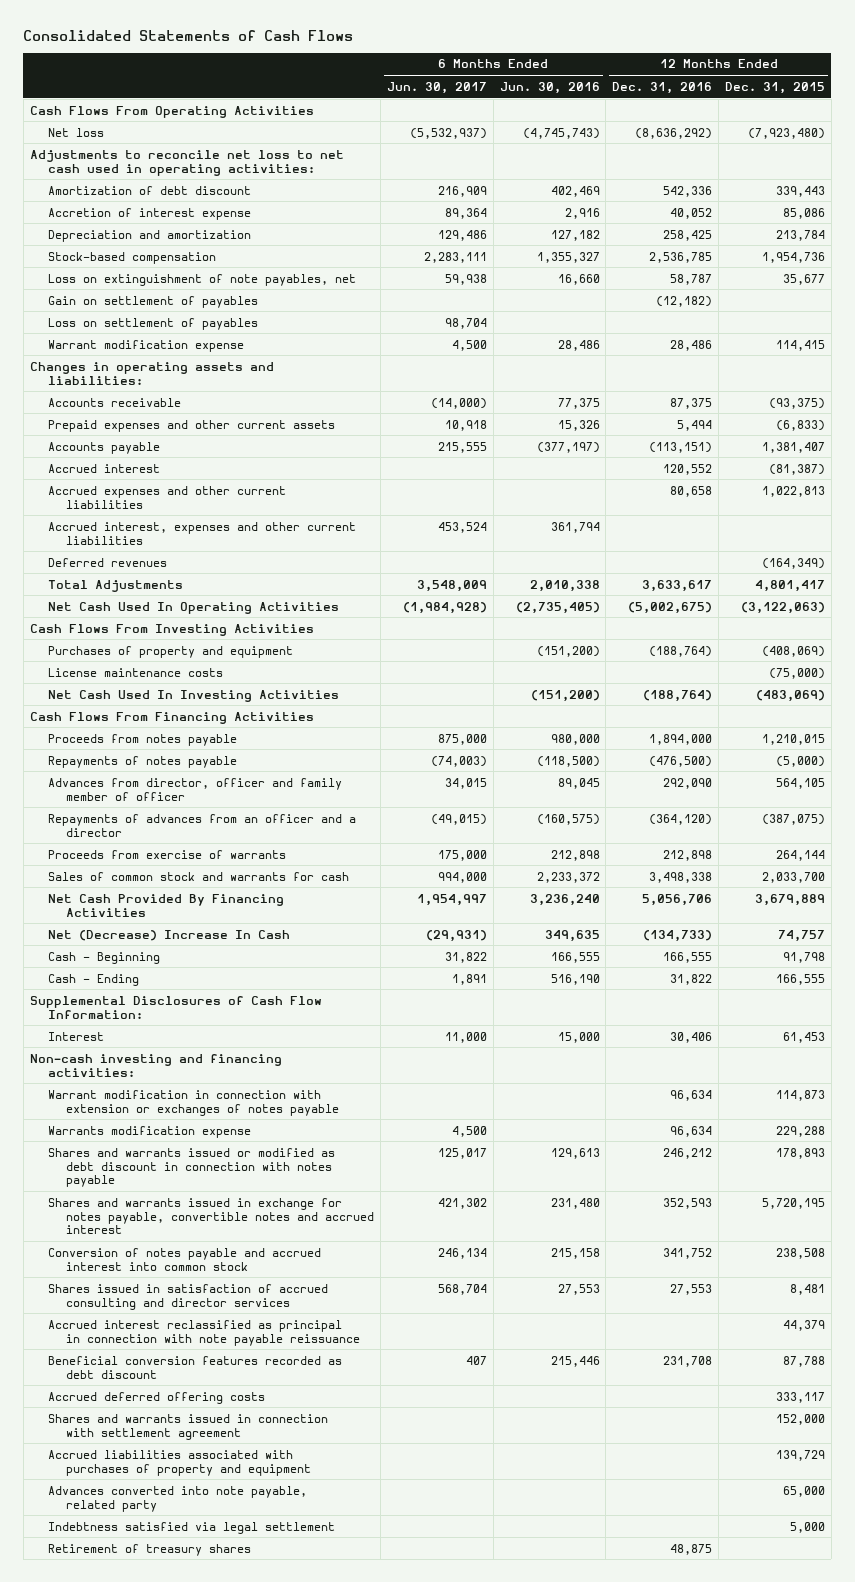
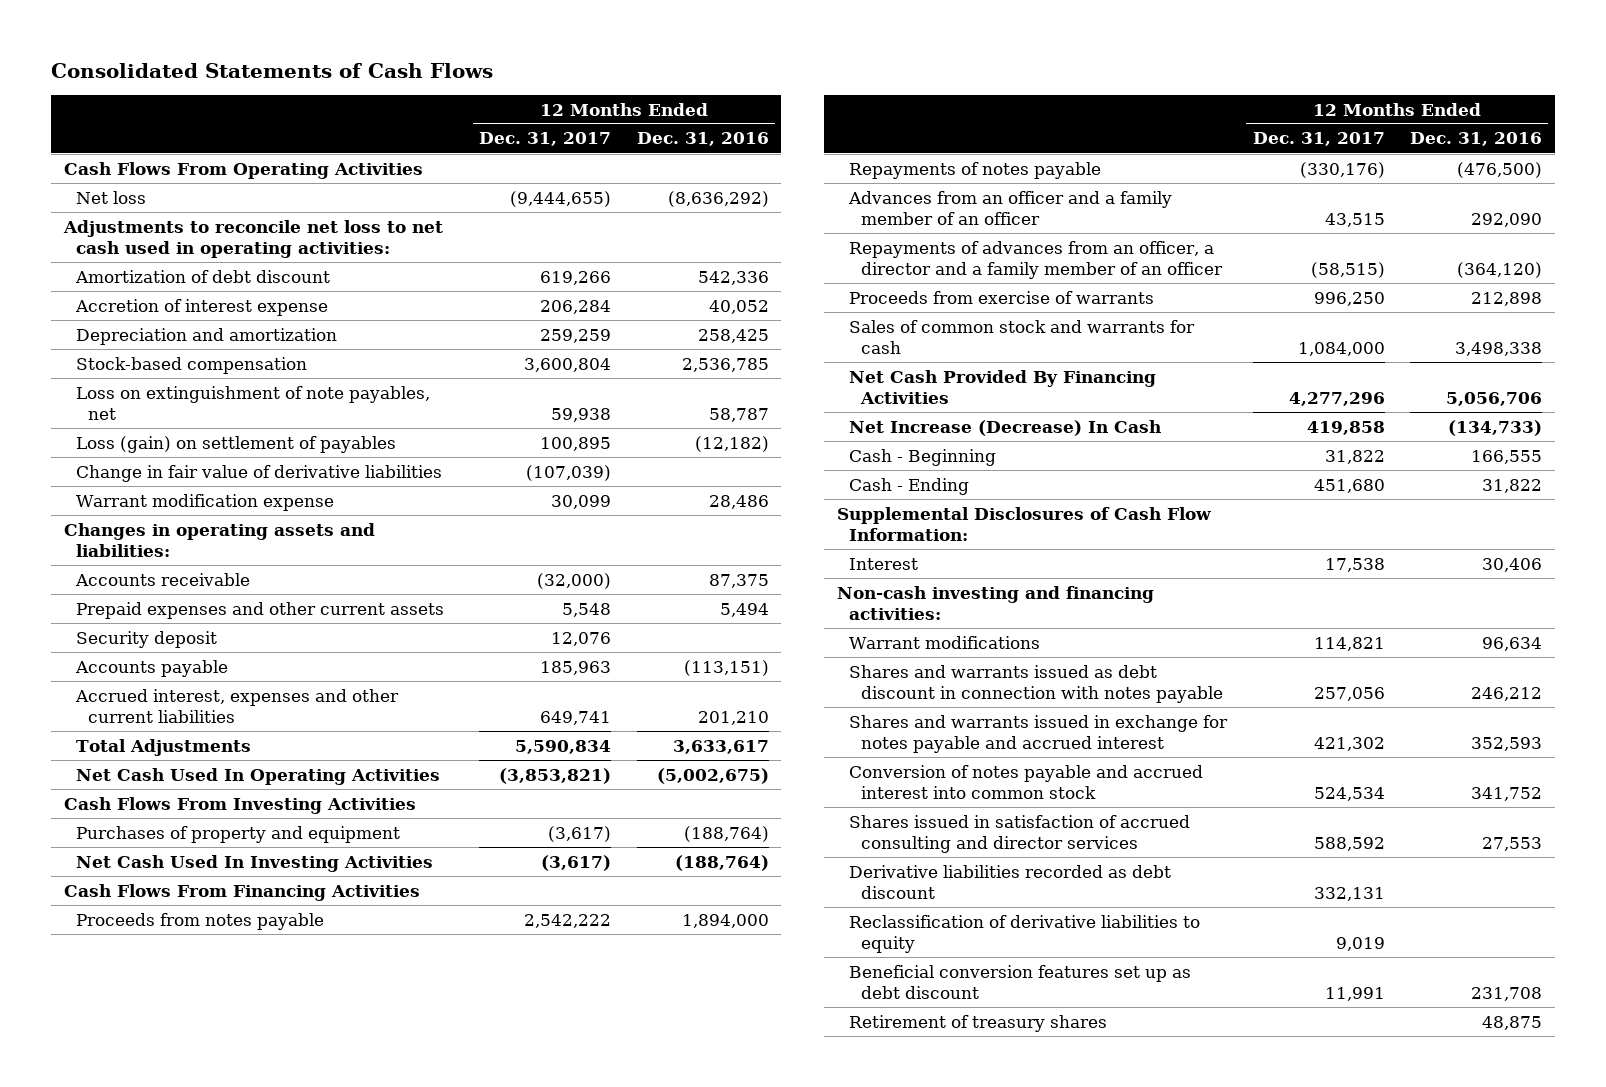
- | 6 Months Ended Jun. 30, 2017 | 6 Months Ended Jun. 30, 2016 | 12 Months Ended Dec. 31, 2016 | 12 Months Ended Dec. 31, 2015
+ | 12 Months Ended Dec. 31, 2017 | 12 Months Ended Dec. 31, 2016
- Gain on settlement of payables | | | (12,182) |
- Loss on settlement of payables | 98,704 | | |
+ Loss (gain) on settlement of payables | 100,895 | (12,182)
+ Change in fair value of derivative liabilities | (107,039) |
+ Security deposit | 12,076 |
- Accrued interest | | | 120,552 | (81,387)
- Accrued expenses and other current liabilities | | | 80,658 | 1,022,813
- Accrued interest, expenses and other current liabilities | 453,524 | 361,794 | |
- Deferred revenues | | | | (164,349)
+ Accrued interest, expenses and other current liabilities | 649,741 | 201,210
- License maintenance costs | | | | (75,000)
- Advances from director, officer and family member of officer | 34,015 | 89,045 | 292,090 | 564,105
- Repayments of advances from an officer and a director | (49,015) | (160,575) | (364,120) | (387,075)
+ Advances from an officer and a family member of an officer | 43,515 | 292,090
+ Repayments of advances from an officer, a director and a family member of an officer | (58,515) | (364,120)
- Net (Decrease) Increase In Cash | (29,931) | 349,635 | (134,733) | 74,757
+ Net Increase (Decrease) In Cash | 419,858 | (134,733)
- Warrant modification in connection with extension or exchanges of notes payable | | | 96,634 | 114,873
- Warrants modification expense | 4,500 | | 96,634 | 229,288
- Shares and warrants issued or modified as debt discount in connection with notes payable | 125,017 | 129,613 | 246,212 | 178,893
- Shares and warrants issued in exchange for notes payable, convertible notes and accrued interest | 421,302 | 231,480 | 352,593 | 5,720,195
+ Warrant modifications | 114,821 | 96,634
+ Shares and warrants issued as debt discount in connection with notes payable | 257,056 | 246,212
+ Shares and warrants issued in exchange for notes payable and accrued interest | 421,302 | 352,593
- Accrued interest reclassified as principal in connection with note payable reissuance | | | | 44,379
- Beneficial conversion features recorded as debt discount | 407 | 215,446 | 231,708 | 87,788
- Accrued deferred offering costs | | | | 333,117
- Shares and warrants issued in connection with settlement agreement | | | | 152,000
- Accrued liabilities associated with purchases of property and equipment | | | | 139,729
- Advances converted into note payable, related party | | | | 65,000
- Indebtness satisfied via legal settlement | | | | 5,000
+ Derivative liabilities recorded as debt discount | 332,131 |
+ Reclassification of derivative liabilities to equity | 9,019 |
+ Beneficial conversion features set up as debt discount | 11,991 | 231,708

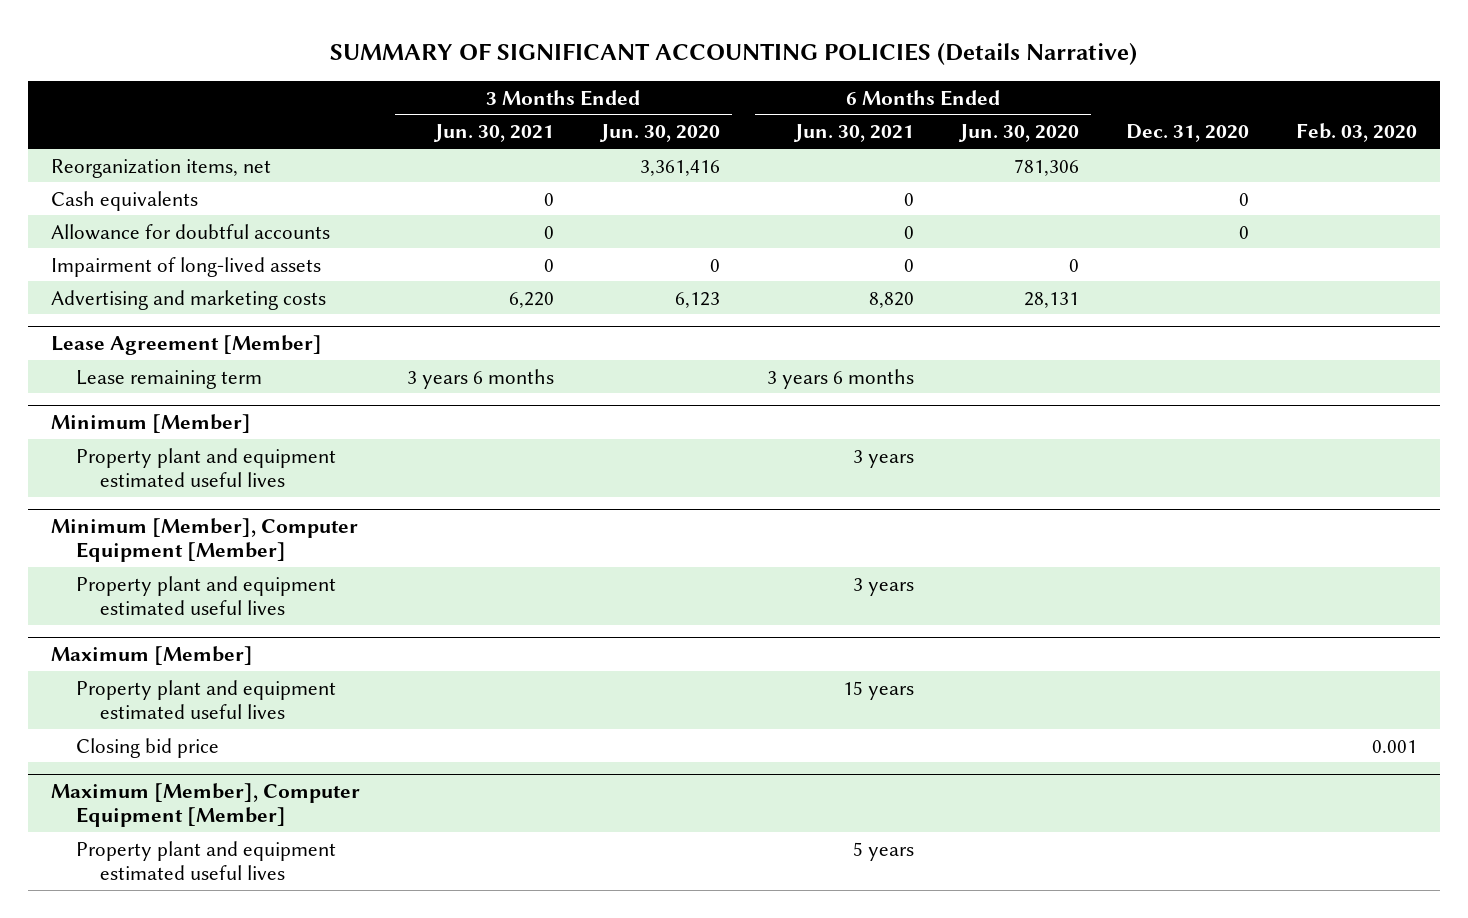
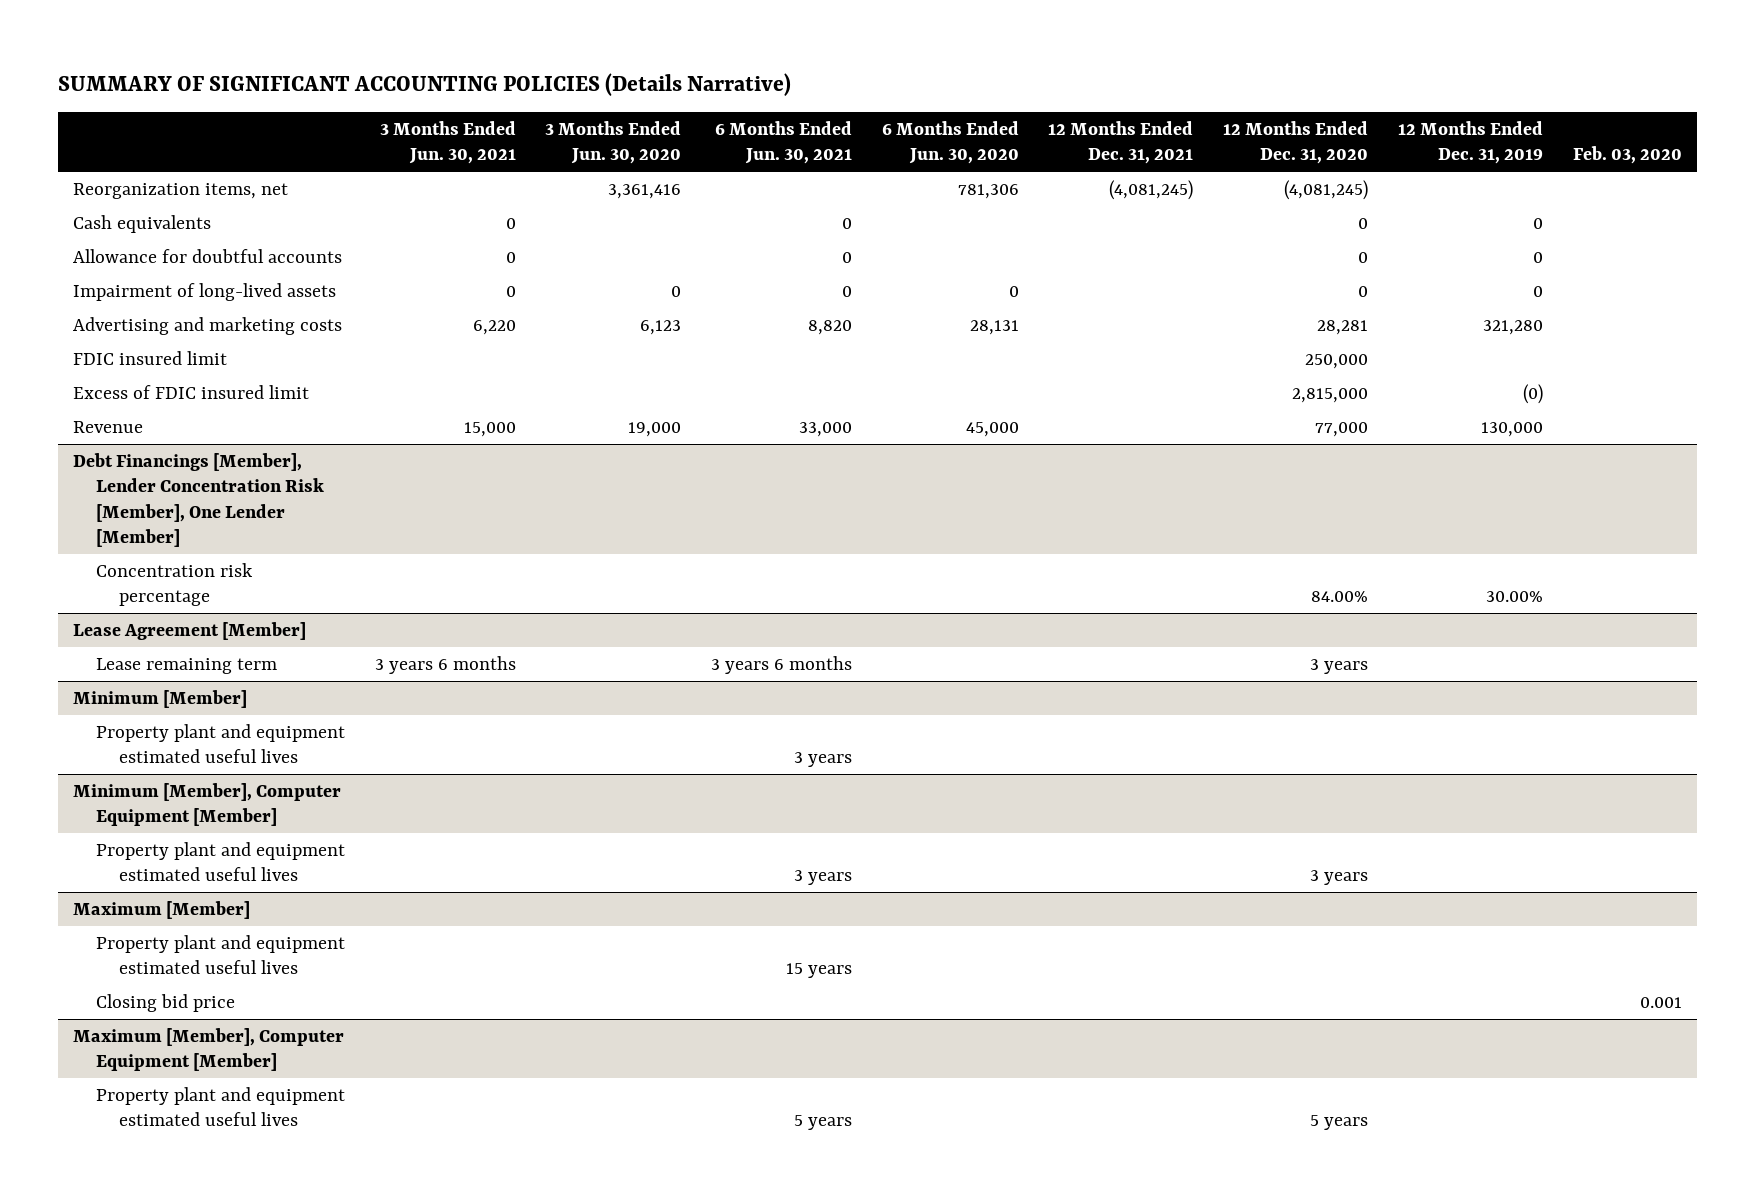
- | 3 Months Ended Jun. 30, 2021 | 3 Months Ended Jun. 30, 2020 | 6 Months Ended Jun. 30, 2021 | 6 Months Ended Jun. 30, 2020 | Dec. 31, 2020 | Feb. 03, 2020
+ | 3 Months Ended Jun. 30, 2021 | 3 Months Ended Jun. 30, 2020 | 6 Months Ended Jun. 30, 2021 | 6 Months Ended Jun. 30, 2020 | 12 Months Ended Dec. 31, 2021 | 12 Months Ended Dec. 31, 2020 | 12 Months Ended Dec. 31, 2019 | Feb. 03, 2020
+ FDIC insured limit | | | | | | 250,000 | |
+ Excess of FDIC insured limit | | | | | | 2,815,000 | (0) |
+ Revenue | 15,000 | 19,000 | 33,000 | 45,000 | | 77,000 | 130,000 |
+ Debt Financings [Member], Lender Concentration Risk [Member], One Lender [Member]
+ Concentration risk percentage | | | | | | 84.00% | 30.00% |

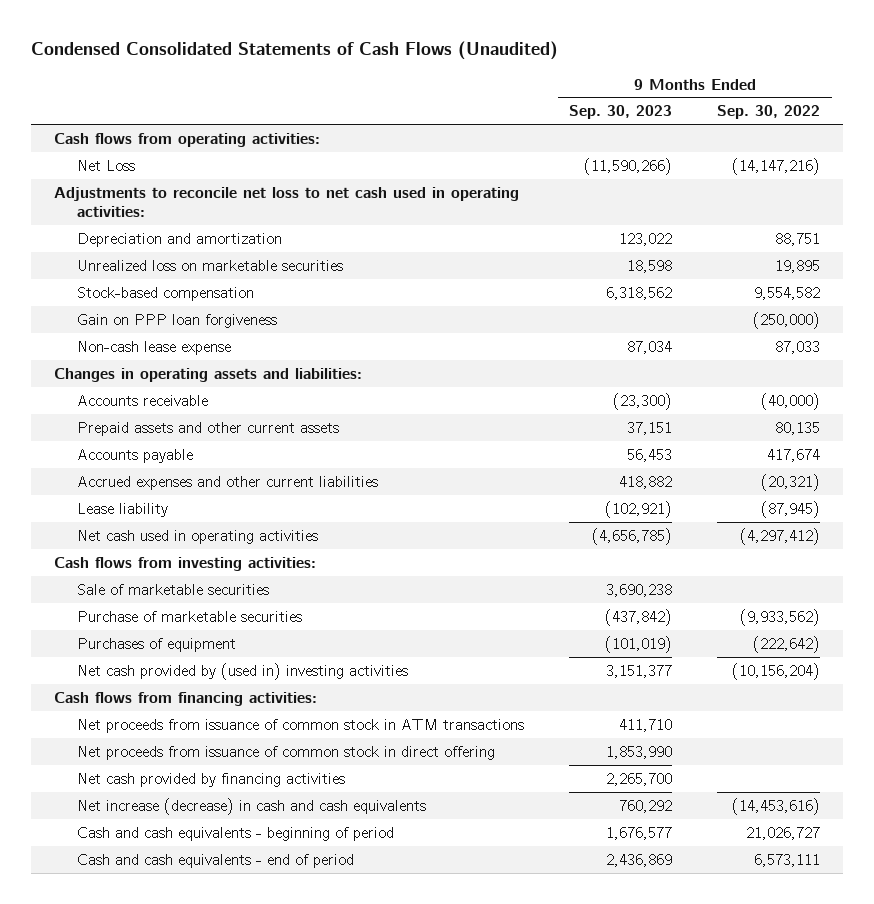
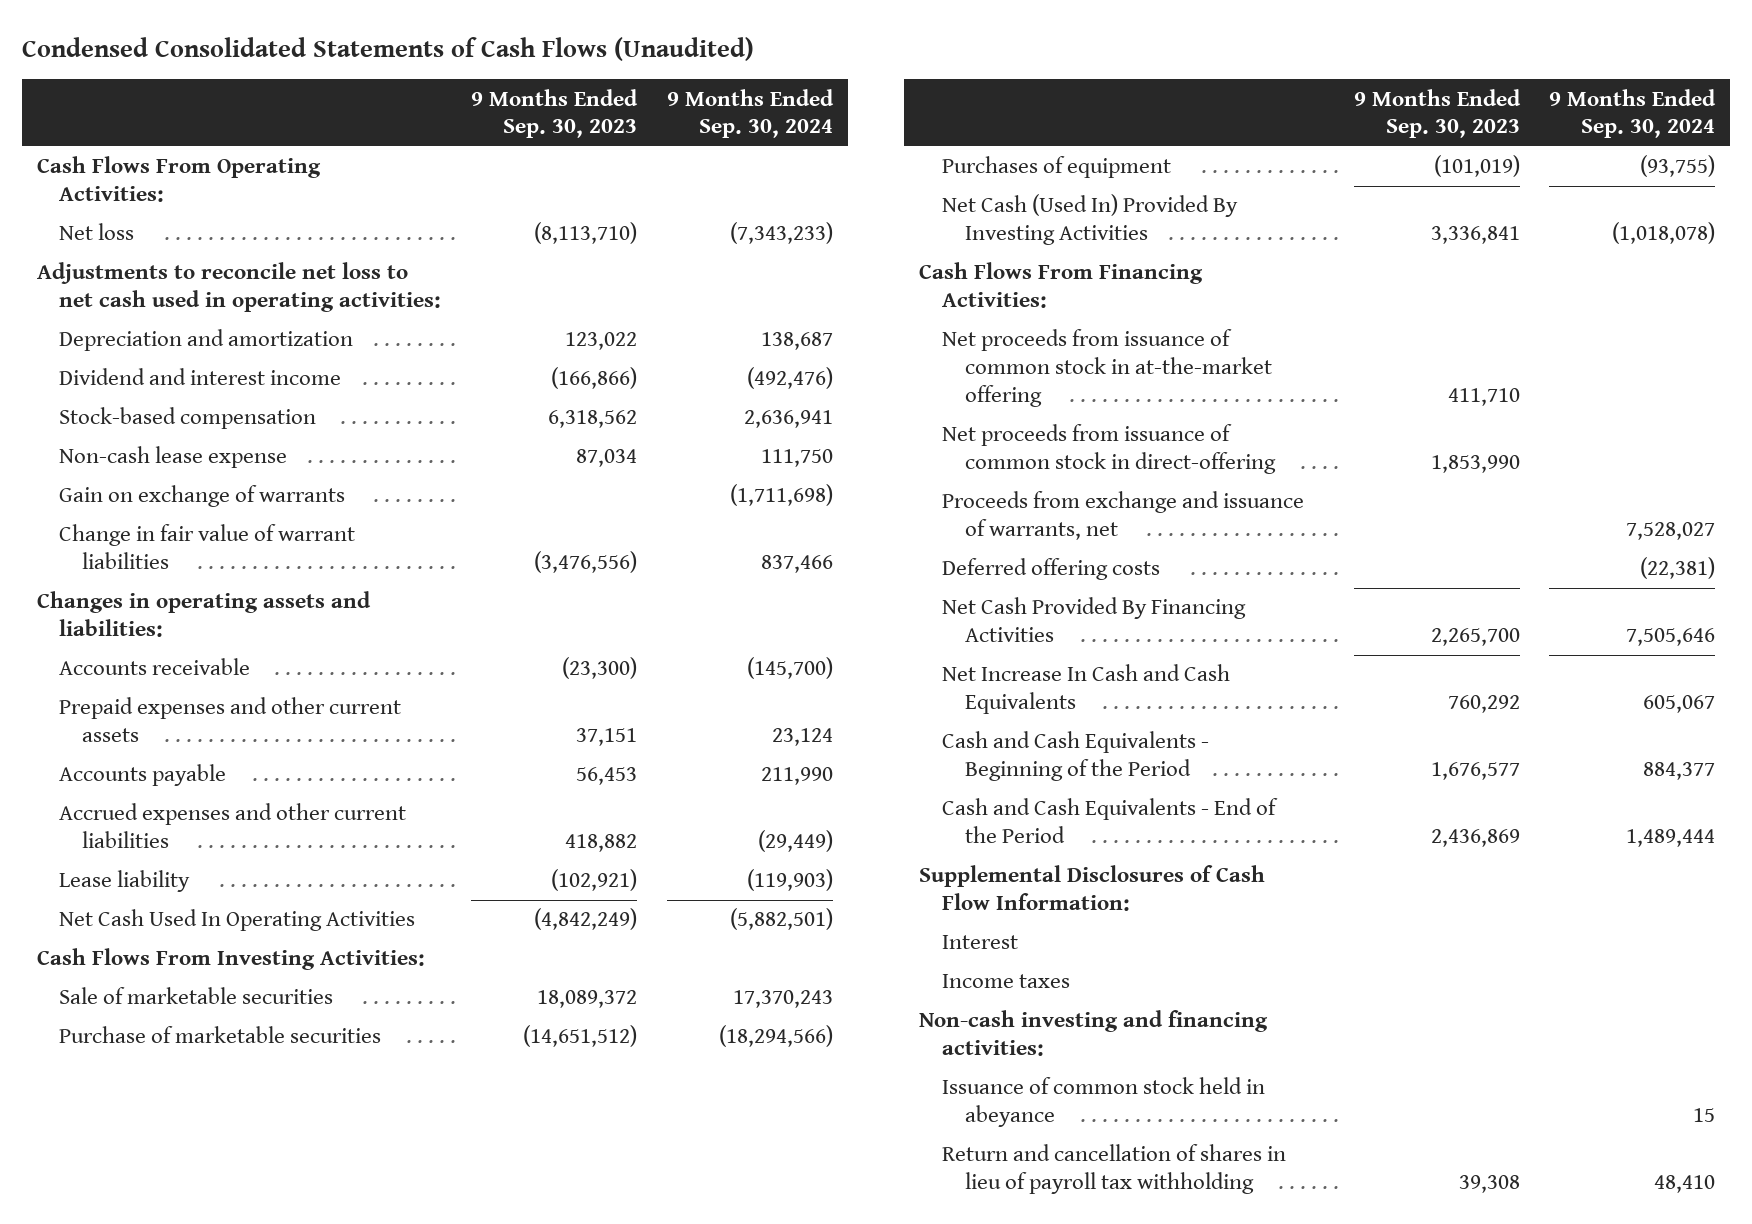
- | 9 Months Ended Sep. 30, 2023 | 9 Months Ended Sep. 30, 2022
+ | 9 Months Ended Sep. 30, 2023 | 9 Months Ended Sep. 30, 2024
- Cash flows from operating activities:
- Net Loss | (11,590,266) | (14,147,216)
+ Cash Flows From Operating Activities:
+ Net loss | (8,113,710) | (7,343,233)
- Unrealized loss on marketable securities | 18,598 | 19,895
+ Dividend and interest income | (166,866) | (492,476)
- Gain on PPP loan forgiveness | | (250,000)
+ Gain on exchange of warrants | | (1,711,698)
+ Change in fair value of warrant liabilities | (3,476,556) | 837,466
- Prepaid assets and other current assets | 37,151 | 80,135
+ Prepaid expenses and other current assets | 37,151 | 23,124
- Net cash used in operating activities | (4,656,785) | (4,297,412)
- Cash flows from investing activities:
- Sale of marketable securities | 3,690,238 |
- Purchase of marketable securities | (437,842) | (9,933,562)
+ Net Cash Used In Operating Activities | (4,842,249) | (5,882,501)
+ Cash Flows From Investing Activities:
+ Sale of marketable securities | 18,089,372 | 17,370,243
+ Purchase of marketable securities | (14,651,512) | (18,294,566)
- Net cash provided by (used in) investing activities | 3,151,377 | (10,156,204)
- Cash flows from financing activities:
- Net proceeds from issuance of common stock in ATM transactions | 411,710 |
- Net proceeds from issuance of common stock in direct offering | 1,853,990 |
- Net cash provided by financing activities | 2,265,700 |
- Net increase (decrease) in cash and cash equivalents | 760,292 | (14,453,616)
- Cash and cash equivalents - beginning of period | 1,676,577 | 21,026,727
- Cash and cash equivalents - end of period | 2,436,869 | 6,573,111
+ Net Cash (Used In) Provided By Investing Activities | 3,336,841 | (1,018,078)
+ Cash Flows From Financing Activities:
+ Net proceeds from issuance of common stock in at-the-market offering | 411,710 |
+ Net proceeds from issuance of common stock in direct-offering | 1,853,990 |
+ Proceeds from exchange and issuance of warrants, net | | 7,528,027
+ Deferred offering costs | | (22,381)
+ Net Cash Provided By Financing Activities | 2,265,700 | 7,505,646
+ Net Increase In Cash and Cash Equivalents | 760,292 | 605,067
+ Cash and Cash Equivalents - Beginning of the Period | 1,676,577 | 884,377
+ Cash and Cash Equivalents - End of the Period | 2,436,869 | 1,489,444
+ Supplemental Disclosures of Cash Flow Information:
+ Interest
+ Income taxes
+ Non-cash investing and financing activities:
+ Issuance of common stock held in abeyance | | 15
+ Return and cancellation of shares in lieu of payroll tax withholding | 39,308 | 48,410

